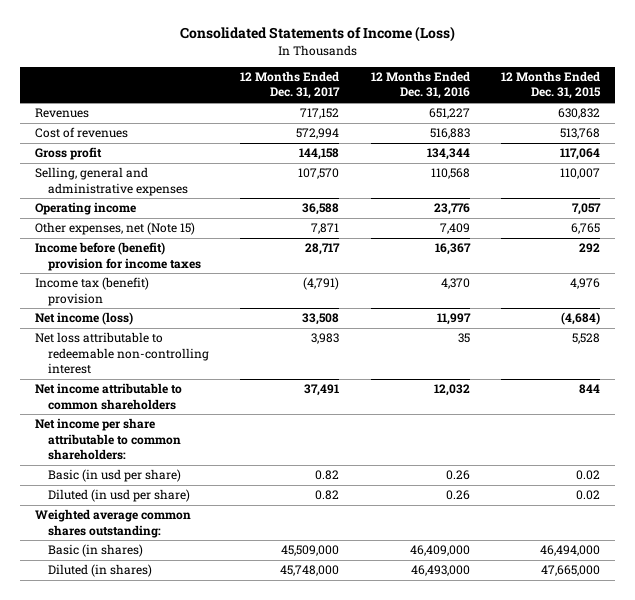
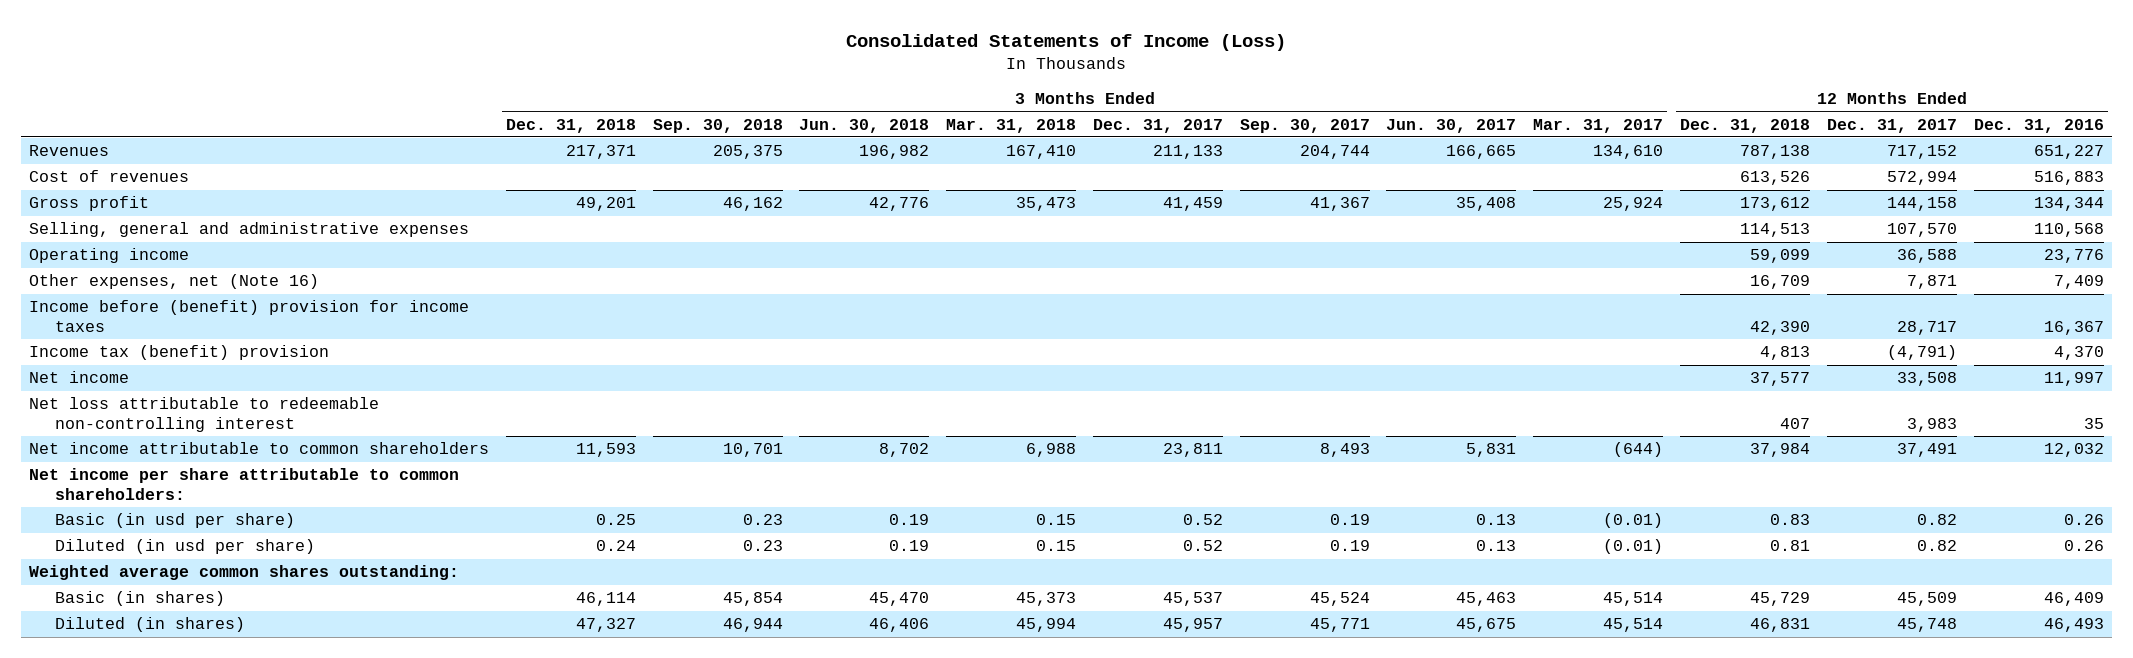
- | 12 Months Ended Dec. 31, 2017 | 12 Months Ended Dec. 31, 2016 | 12 Months Ended Dec. 31, 2015
+ | 3 Months Ended Dec. 31, 2018 | 3 Months Ended Sep. 30, 2018 | 3 Months Ended Jun. 30, 2018 | 3 Months Ended Mar. 31, 2018 | 3 Months Ended Dec. 31, 2017 | 3 Months Ended Sep. 30, 2017 | 3 Months Ended Jun. 30, 2017 | 3 Months Ended Mar. 31, 2017 | 12 Months Ended Dec. 31, 2018 | 12 Months Ended Dec. 31, 2017 | 12 Months Ended Dec. 31, 2016
- Other expenses, net (Note 15) | 7,871 | 7,409 | 6,765
+ Other expenses, net (Note 16) | | | | | | | | | 16,709 | 7,871 | 7,409
- Net income (loss) | 33,508 | 11,997 | (4,684)
+ Net income | | | | | | | | | 37,577 | 33,508 | 11,997
- Basic (in shares) | 45,509,000 | 46,409,000 | 46,494,000
- Diluted (in shares) | 45,748,000 | 46,493,000 | 47,665,000
+ Basic (in shares) | 46,114 | 45,854 | 45,470 | 45,373 | 45,537 | 45,524 | 45,463 | 45,514 | 45,729 | 45,509 | 46,409
+ Diluted (in shares) | 47,327 | 46,944 | 46,406 | 45,994 | 45,957 | 45,771 | 45,675 | 45,514 | 46,831 | 45,748 | 46,493

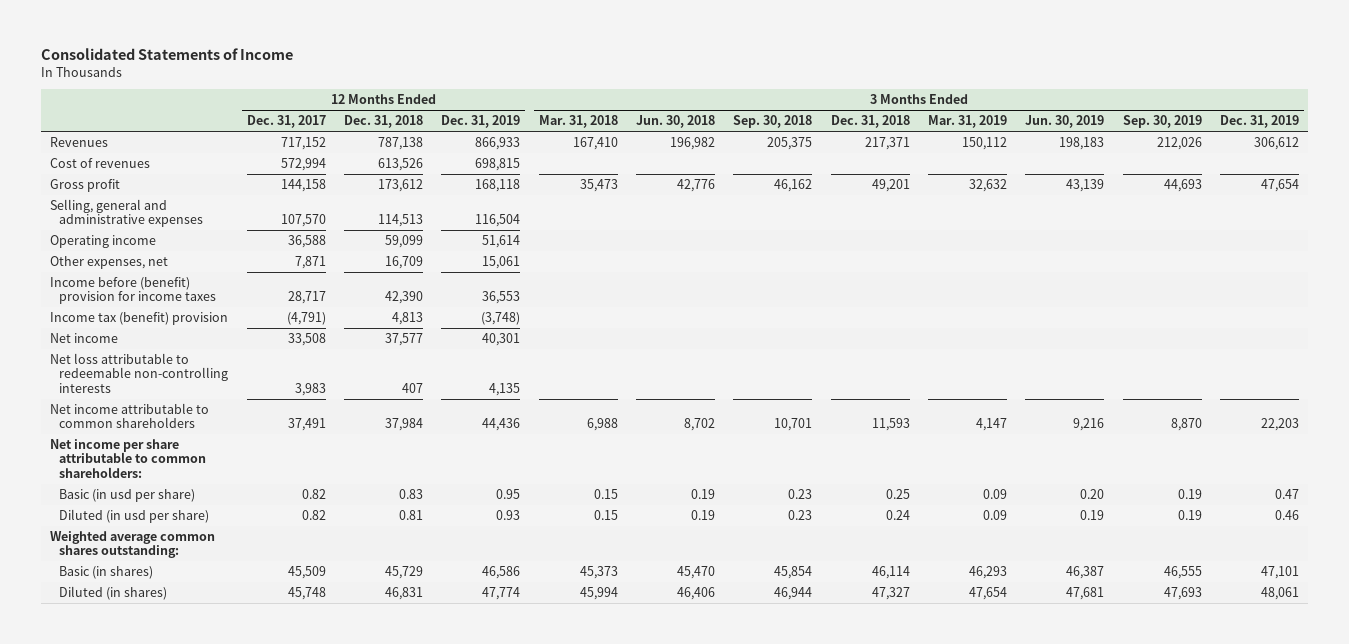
- Consolidated Statements of Income (Loss)
+ Consolidated Statements of Income
- | 3 Months Ended Dec. 31, 2018 | 3 Months Ended Sep. 30, 2018 | 3 Months Ended Jun. 30, 2018 | 3 Months Ended Mar. 31, 2018 | 3 Months Ended Dec. 31, 2017 | 3 Months Ended Sep. 30, 2017 | 3 Months Ended Jun. 30, 2017 | 3 Months Ended Mar. 31, 2017 | 12 Months Ended Dec. 31, 2018 | 12 Months Ended Dec. 31, 2017 | 12 Months Ended Dec. 31, 2016
+ | 12 Months Ended Dec. 31, 2017 | 12 Months Ended Dec. 31, 2018 | 12 Months Ended Dec. 31, 2019 | 3 Months Ended Mar. 31, 2018 | 3 Months Ended Jun. 30, 2018 | 3 Months Ended Sep. 30, 2018 | 3 Months Ended Dec. 31, 2018 | 3 Months Ended Mar. 31, 2019 | 3 Months Ended Jun. 30, 2019 | 3 Months Ended Sep. 30, 2019 | 3 Months Ended Dec. 31, 2019
- Other expenses, net (Note 16) | | | | | | | | | 16,709 | 7,871 | 7,409
+ Other expenses, net | 7,871 | 16,709 | 15,061 | | | | | | | |
- Net loss attributable to redeemable non-controlling interest | | | | | | | | | 407 | 3,983 | 35
+ Net loss attributable to redeemable non-controlling interests | 3,983 | 407 | 4,135 | | | | | | | |

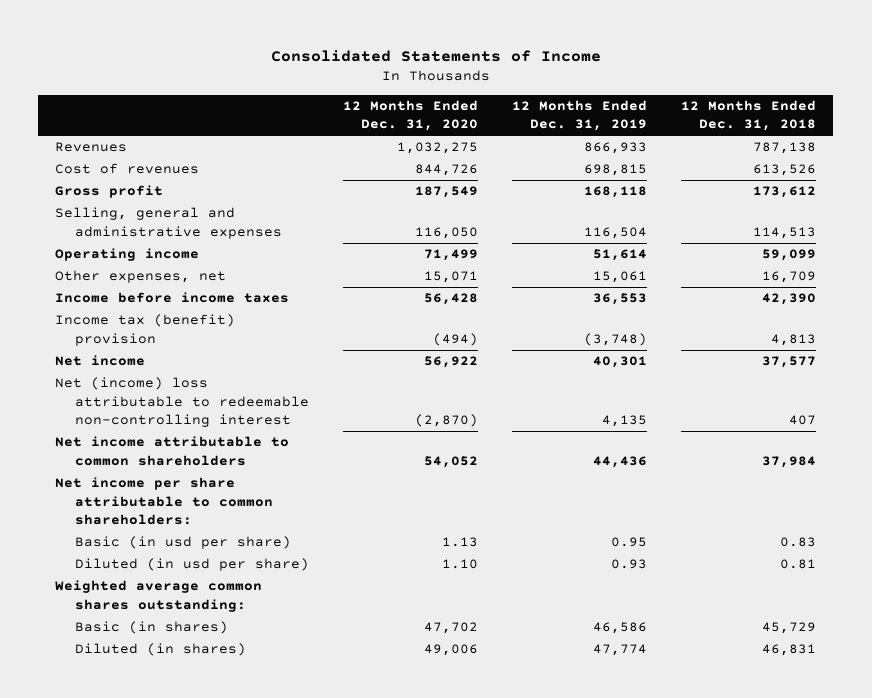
- | 12 Months Ended Dec. 31, 2017 | 12 Months Ended Dec. 31, 2018 | 12 Months Ended Dec. 31, 2019 | 3 Months Ended Mar. 31, 2018 | 3 Months Ended Jun. 30, 2018 | 3 Months Ended Sep. 30, 2018 | 3 Months Ended Dec. 31, 2018 | 3 Months Ended Mar. 31, 2019 | 3 Months Ended Jun. 30, 2019 | 3 Months Ended Sep. 30, 2019 | 3 Months Ended Dec. 31, 2019
+ | 12 Months Ended Dec. 31, 2020 | 12 Months Ended Dec. 31, 2019 | 12 Months Ended Dec. 31, 2018
- Income before (benefit) provision for income taxes | 28,717 | 42,390 | 36,553 | | | | | | | |
+ Income before income taxes | 56,428 | 36,553 | 42,390
- Net loss attributable to redeemable non-controlling interests | 3,983 | 407 | 4,135 | | | | | | | |
+ Net (income) loss attributable to redeemable non-controlling interest | (2,870) | 4,135 | 407

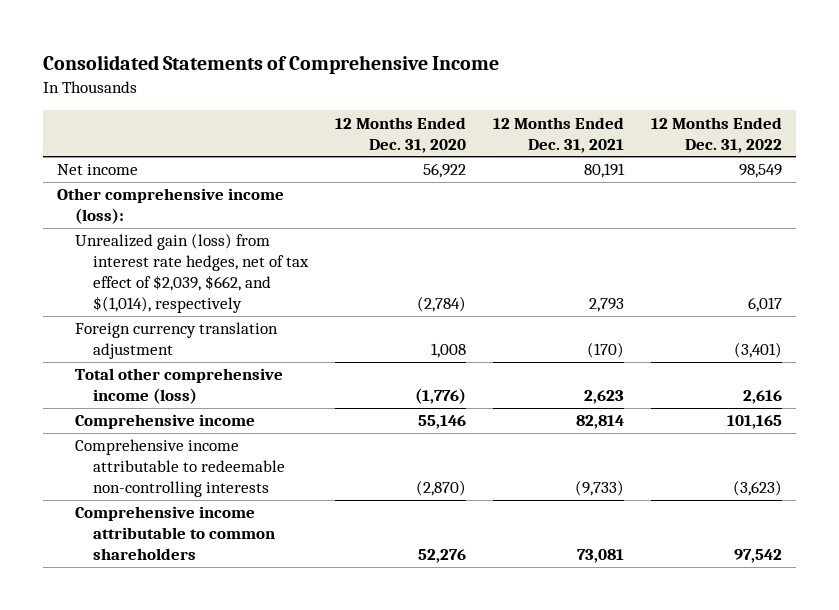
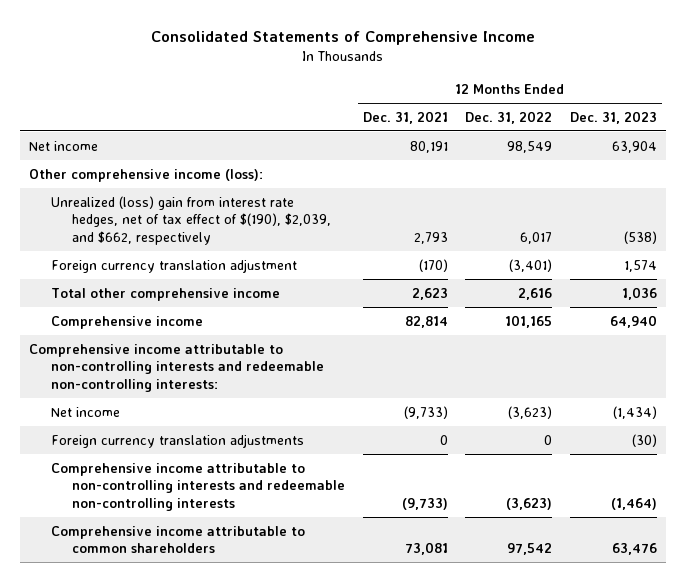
- | 12 Months Ended Dec. 31, 2020 | 12 Months Ended Dec. 31, 2021 | 12 Months Ended Dec. 31, 2022
+ | 12 Months Ended Dec. 31, 2021 | 12 Months Ended Dec. 31, 2022 | 12 Months Ended Dec. 31, 2023
- Unrealized gain (loss) from interest rate hedges, net of tax effect of $2,039, $662, and $(1,014), respectively | (2,784) | 2,793 | 6,017
+ Unrealized (loss) gain from interest rate hedges, net of tax effect of $(190), $2,039, and $662, respectively | 2,793 | 6,017 | (538)
- Total other comprehensive income (loss) | (1,776) | 2,623 | 2,616
+ Total other comprehensive income | 2,623 | 2,616 | 1,036
- Comprehensive income attributable to redeemable non-controlling interests | (2,870) | (9,733) | (3,623)
+ Comprehensive income attributable to non-controlling interests and redeemable non-controlling interests:
+ Net income | (9,733) | (3,623) | (1,434)
+ Foreign currency translation adjustments | 0 | 0 | (30)
+ Comprehensive income attributable to non-controlling interests and redeemable non-controlling interests | (9,733) | (3,623) | (1,464)

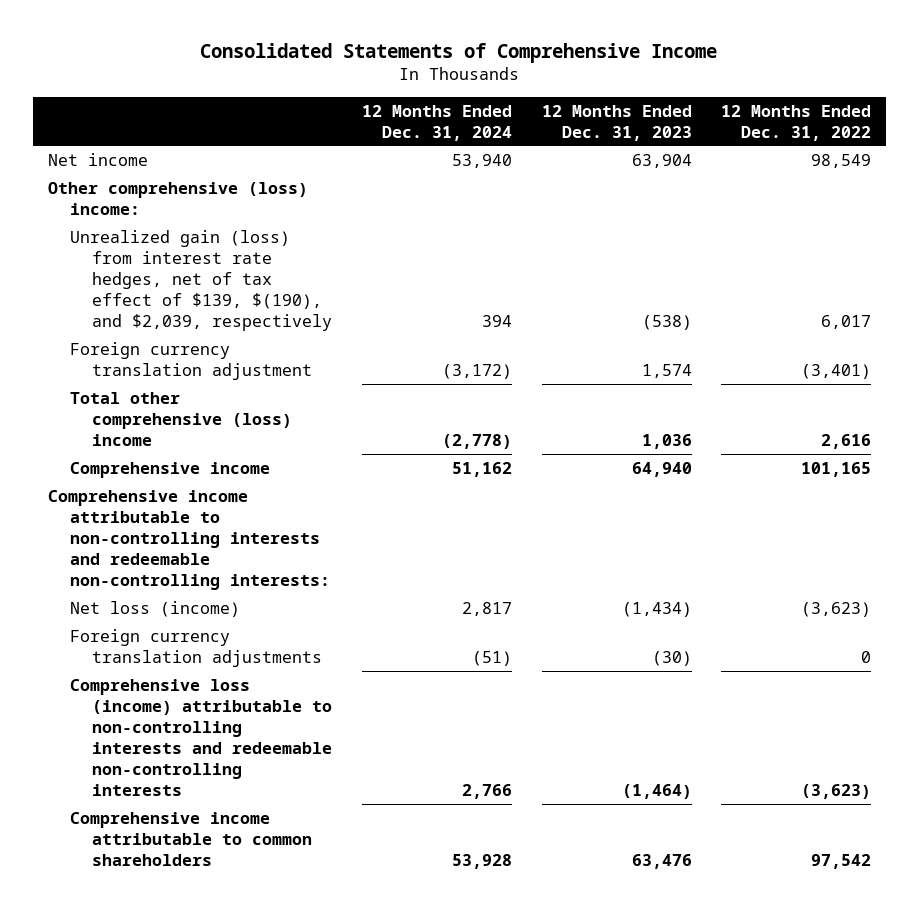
- | 12 Months Ended Dec. 31, 2021 | 12 Months Ended Dec. 31, 2022 | 12 Months Ended Dec. 31, 2023
+ | 12 Months Ended Dec. 31, 2024 | 12 Months Ended Dec. 31, 2023 | 12 Months Ended Dec. 31, 2022
- Other comprehensive income (loss):
- Unrealized (loss) gain from interest rate hedges, net of tax effect of $(190), $2,039, and $662, respectively | 2,793 | 6,017 | (538)
+ Other comprehensive (loss) income:
+ Unrealized gain (loss) from interest rate hedges, net of tax effect of $139, $(190), and $2,039, respectively | 394 | (538) | 6,017
- Total other comprehensive income | 2,623 | 2,616 | 1,036
+ Total other comprehensive (loss) income | (2,778) | 1,036 | 2,616
- Net income | (9,733) | (3,623) | (1,434)
+ Net loss (income) | 2,817 | (1,434) | (3,623)
- Comprehensive income attributable to non-controlling interests and redeemable non-controlling interests | (9,733) | (3,623) | (1,464)
+ Comprehensive loss (income) attributable to non-controlling interests and redeemable non-controlling interests | 2,766 | (1,464) | (3,623)

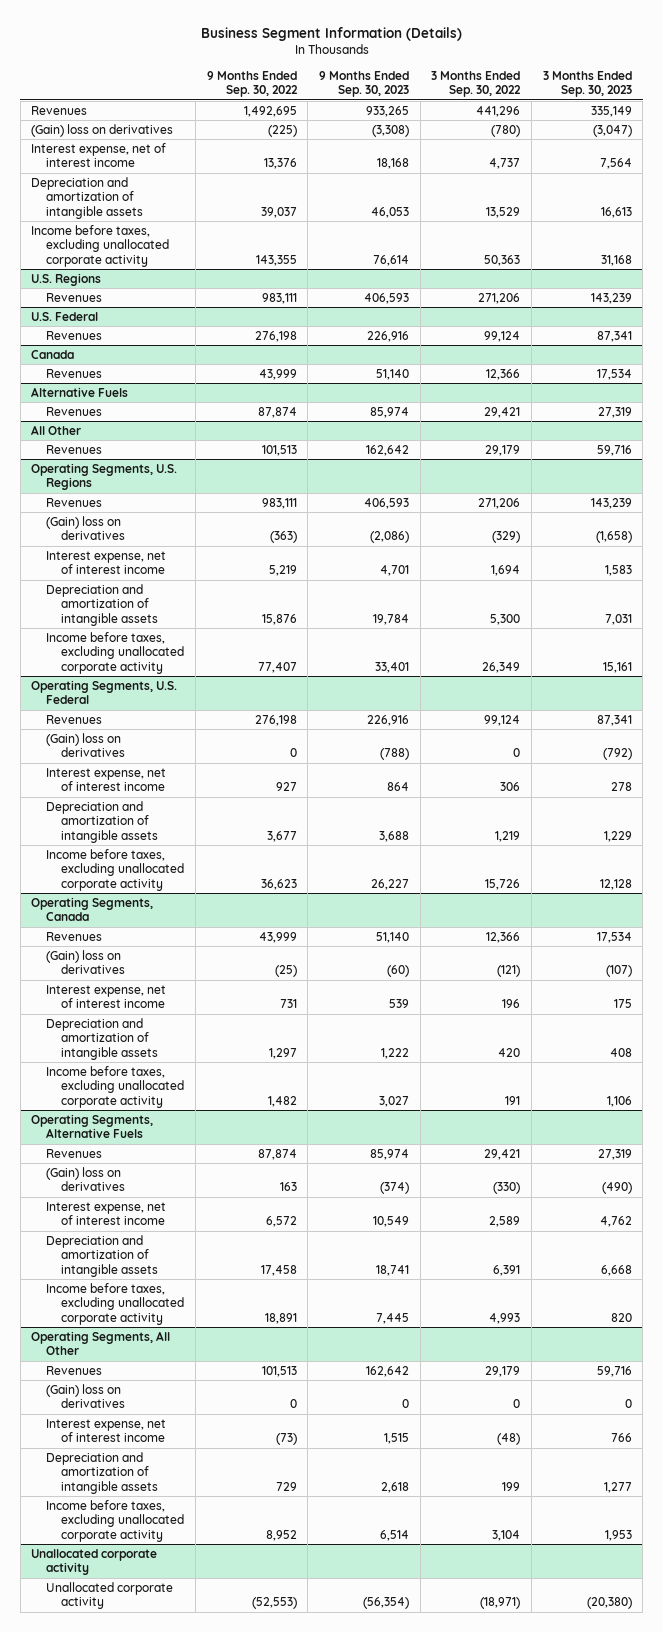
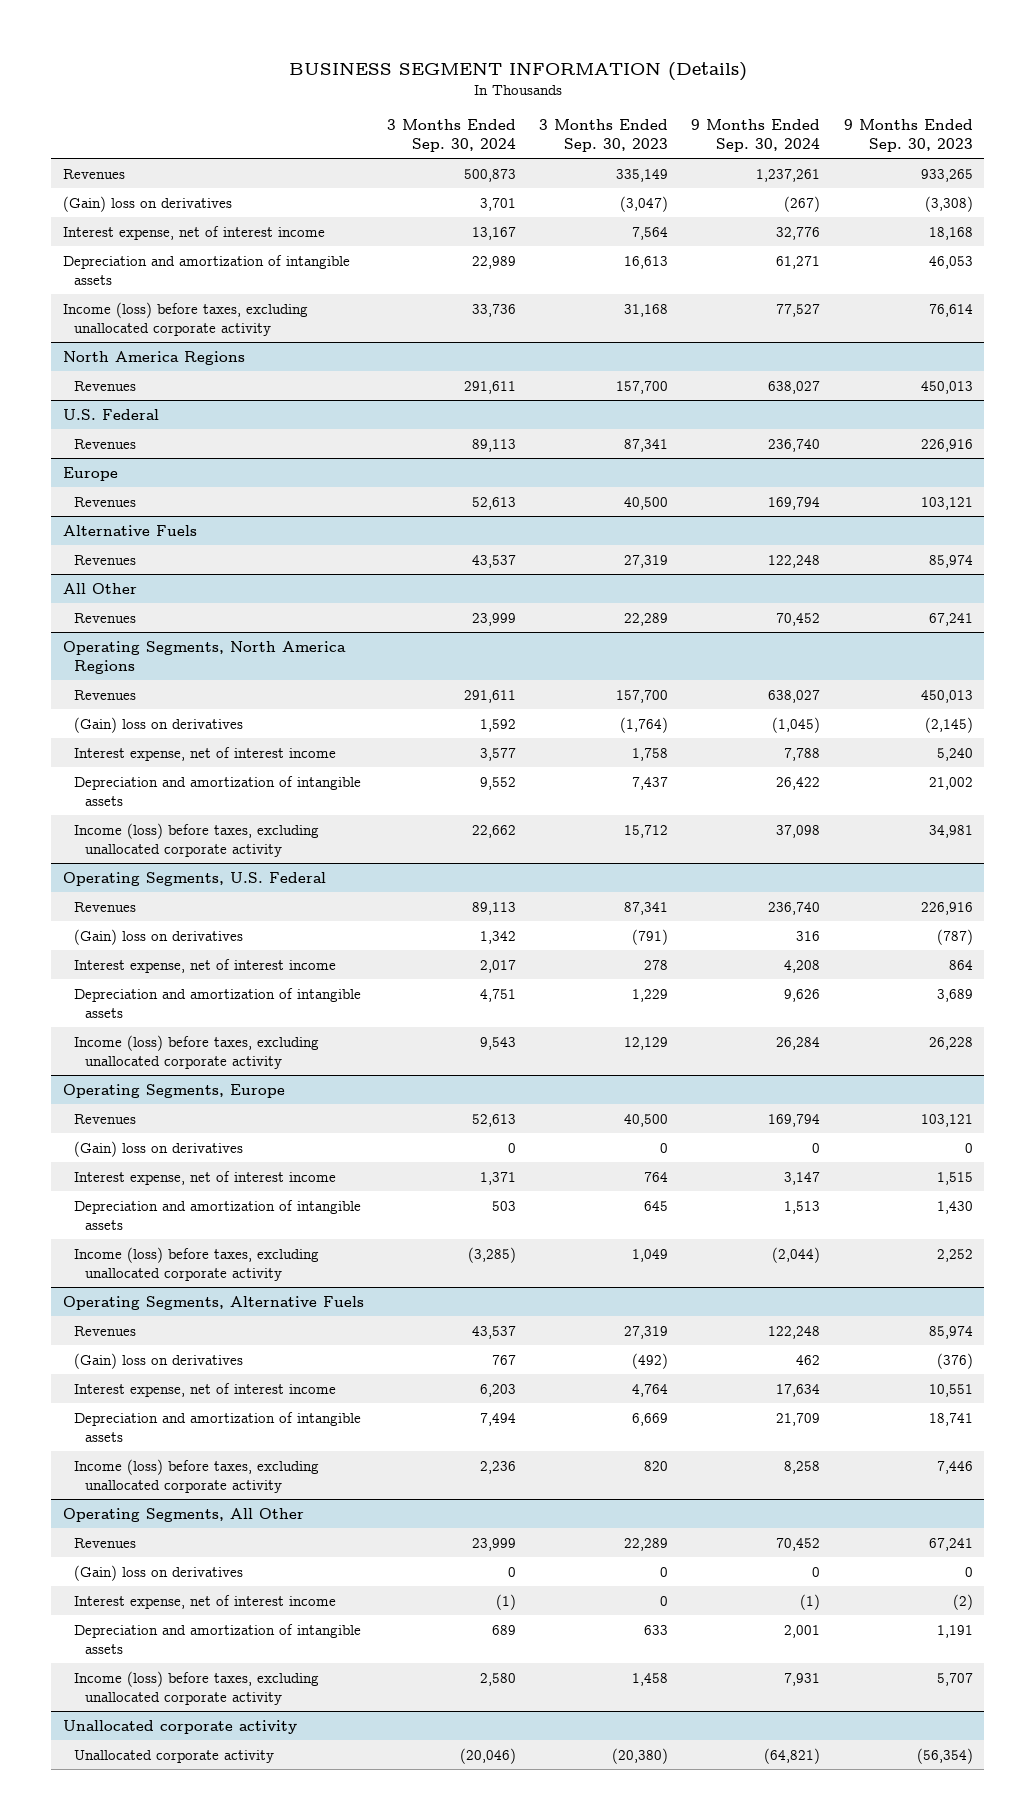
- Business Segment Information (Details)
+ BUSINESS SEGMENT INFORMATION (Details)
- | 9 Months Ended Sep. 30, 2022 | 9 Months Ended Sep. 30, 2023 | 3 Months Ended Sep. 30, 2022 | 3 Months Ended Sep. 30, 2023
+ | 3 Months Ended Sep. 30, 2024 | 3 Months Ended Sep. 30, 2023 | 9 Months Ended Sep. 30, 2024 | 9 Months Ended Sep. 30, 2023
- Income before taxes, excluding unallocated corporate activity | 143,355 | 76,614 | 50,363 | 31,168
- U.S. Regions
- Revenues | 983,111 | 406,593 | 271,206 | 143,239
+ Income (loss) before taxes, excluding unallocated corporate activity | 33,736 | 31,168 | 77,527 | 76,614
+ North America Regions
+ Revenues | 291,611 | 157,700 | 638,027 | 450,013
- Canada
- Revenues | 43,999 | 51,140 | 12,366 | 17,534
+ Europe
+ Revenues | 52,613 | 40,500 | 169,794 | 103,121
@ All Other
- Revenues | 101,513 | 162,642 | 29,179 | 59,716
- Operating Segments, U.S. Regions
- Revenues | 983,111 | 406,593 | 271,206 | 143,239
- (Gain) loss on derivatives | (363) | (2,086) | (329) | (1,658)
- Interest expense, net of interest income | 5,219 | 4,701 | 1,694 | 1,583
- Depreciation and amortization of intangible assets | 15,876 | 19,784 | 5,300 | 7,031
- Income before taxes, excluding unallocated corporate activity | 77,407 | 33,401 | 26,349 | 15,161
@ All Other
+ Revenues | 23,999 | 22,289 | 70,452 | 67,241
+ Operating Segments, North America Regions
+ Revenues | 291,611 | 157,700 | 638,027 | 450,013
+ (Gain) loss on derivatives | 1,592 | (1,764) | (1,045) | (2,145)
+ Interest expense, net of interest income | 3,577 | 1,758 | 7,788 | 5,240
+ Depreciation and amortization of intangible assets | 9,552 | 7,437 | 26,422 | 21,002
+ Income (loss) before taxes, excluding unallocated corporate activity | 22,662 | 15,712 | 37,098 | 34,981
@ Operating Segments, U.S. Federal
- (Gain) loss on derivatives | 0 | (788) | 0 | (792)
+ (Gain) loss on derivatives | 1,342 | (791) | 316 | (787)
- Depreciation and amortization of intangible assets | 3,677 | 3,688 | 1,219 | 1,229
- Income before taxes, excluding unallocated corporate activity | 36,623 | 26,227 | 15,726 | 12,128
- Operating Segments, Canada
- Revenues | 43,999 | 51,140 | 12,366 | 17,534
- (Gain) loss on derivatives | (25) | (60) | (121) | (107)
- Interest expense, net of interest income | 731 | 539 | 196 | 175
- Depreciation and amortization of intangible assets | 1,297 | 1,222 | 420 | 408
- Income before taxes, excluding unallocated corporate activity | 1,482 | 3,027 | 191 | 1,106
@ Operating Segments, U.S. Federal
+ Depreciation and amortization of intangible assets | 4,751 | 1,229 | 9,626 | 3,689
+ Income (loss) before taxes, excluding unallocated corporate activity | 9,543 | 12,129 | 26,284 | 26,228
+ Operating Segments, Europe
+ Revenues | 52,613 | 40,500 | 169,794 | 103,121
+ (Gain) loss on derivatives | 0 | 0 | 0 | 0
+ Interest expense, net of interest income | 1,371 | 764 | 3,147 | 1,515
+ Depreciation and amortization of intangible assets | 503 | 645 | 1,513 | 1,430
+ Income (loss) before taxes, excluding unallocated corporate activity | (3,285) | 1,049 | (2,044) | 2,252
@ Operating Segments, Alternative Fuels
- (Gain) loss on derivatives | 163 | (374) | (330) | (490)
- Interest expense, net of interest income | 6,572 | 10,549 | 2,589 | 4,762
- Depreciation and amortization of intangible assets | 17,458 | 18,741 | 6,391 | 6,668
- Income before taxes, excluding unallocated corporate activity | 18,891 | 7,445 | 4,993 | 820
+ (Gain) loss on derivatives | 767 | (492) | 462 | (376)
+ Interest expense, net of interest income | 6,203 | 4,764 | 17,634 | 10,551
+ Depreciation and amortization of intangible assets | 7,494 | 6,669 | 21,709 | 18,741
+ Income (loss) before taxes, excluding unallocated corporate activity | 2,236 | 820 | 8,258 | 7,446
@ Operating Segments, All Other
- Revenues | 101,513 | 162,642 | 29,179 | 59,716
+ Revenues | 23,999 | 22,289 | 70,452 | 67,241
- Interest expense, net of interest income | (73) | 1,515 | (48) | 766
- Depreciation and amortization of intangible assets | 729 | 2,618 | 199 | 1,277
- Income before taxes, excluding unallocated corporate activity | 8,952 | 6,514 | 3,104 | 1,953
+ Interest expense, net of interest income | (1) | 0 | (1) | (2)
+ Depreciation and amortization of intangible assets | 689 | 633 | 2,001 | 1,191
+ Income (loss) before taxes, excluding unallocated corporate activity | 2,580 | 1,458 | 7,931 | 5,707

